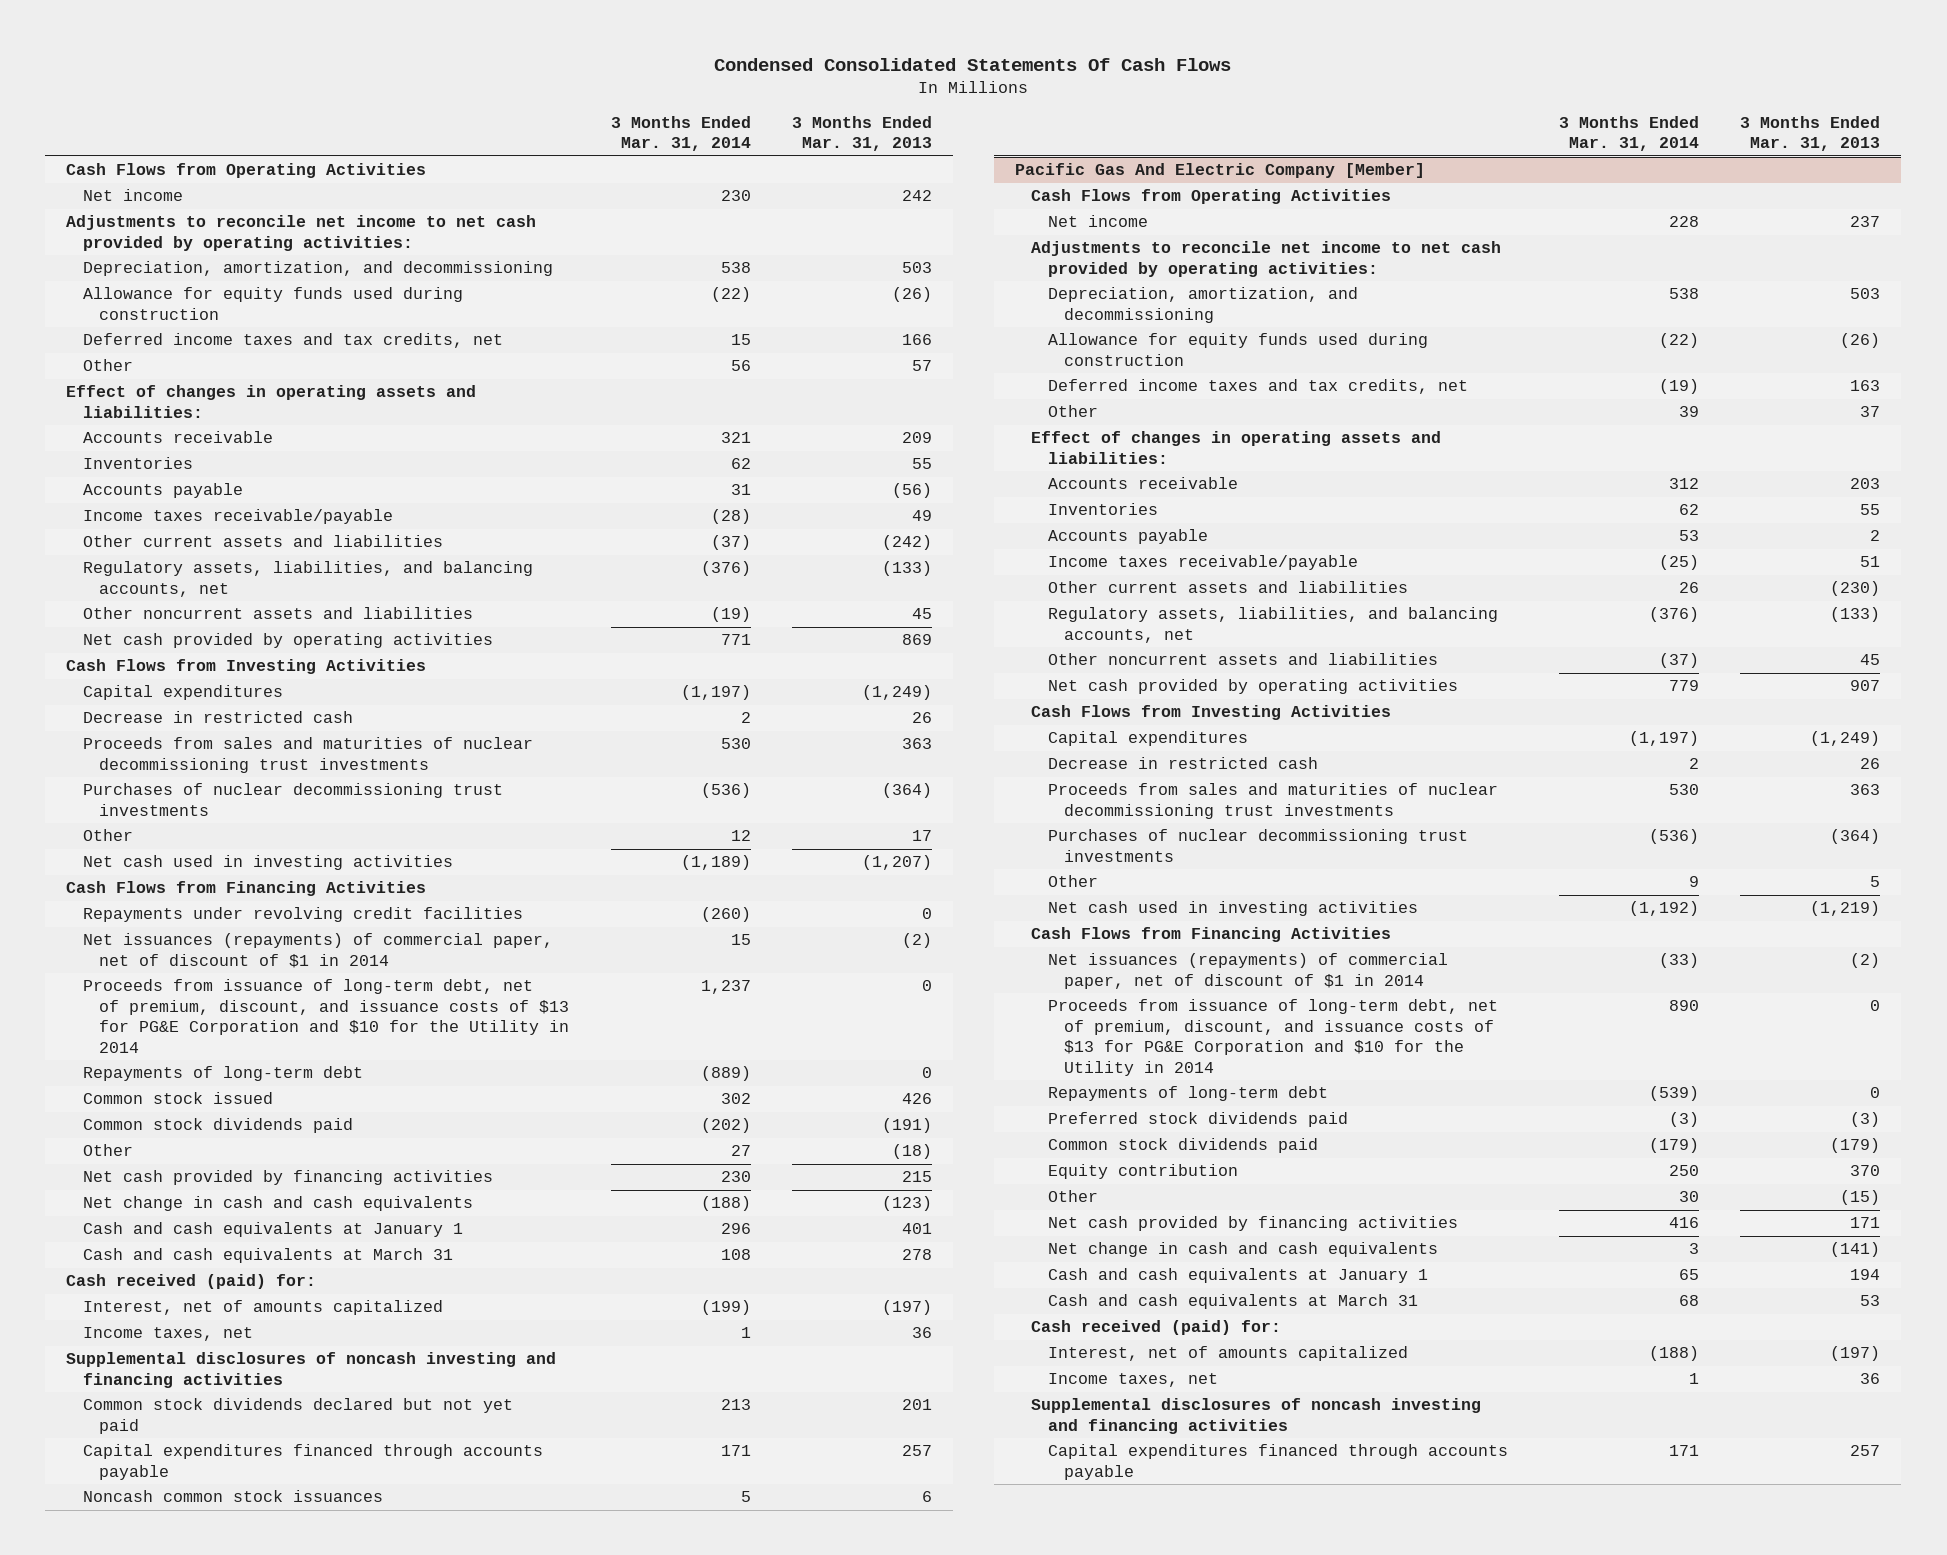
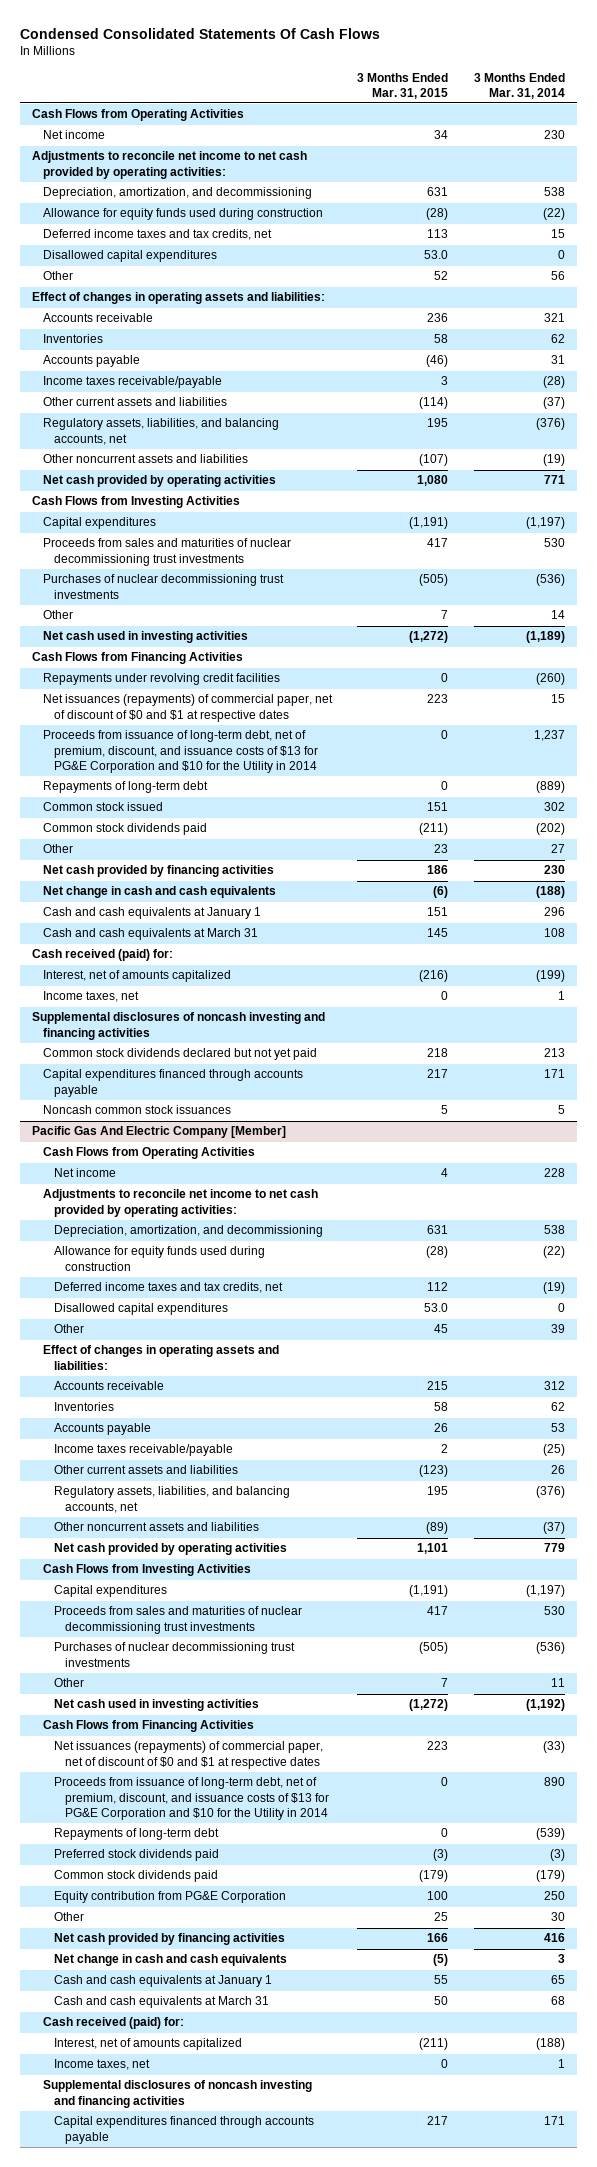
- | 3 Months Ended Mar. 31, 2014 | 3 Months Ended Mar. 31, 2013
+ | 3 Months Ended Mar. 31, 2015 | 3 Months Ended Mar. 31, 2014
+ Disallowed capital expenditures | 53.0 | 0
- Decrease in restricted cash | 2 | 26
- Other | 12 | 17
+ Other | 7 | 14
- Net issuances (repayments) of commercial paper, net of discount of $1 in 2014 | 15 | (2)
+ Net issuances (repayments) of commercial paper, net of discount of $0 and $1 at respective dates | 223 | 15
@ Pacific Gas And Electric Company [Member]
+ Disallowed capital expenditures | 53.0 | 0
- Decrease in restricted cash | 2 | 26
- Other | 9 | 5
+ Other | 7 | 11
- Net issuances (repayments) of commercial paper, net of discount of $1 in 2014 | (33) | (2)
+ Net issuances (repayments) of commercial paper, net of discount of $0 and $1 at respective dates | 223 | (33)
- Equity contribution | 250 | 370
+ Equity contribution from PG&E Corporation | 100 | 250

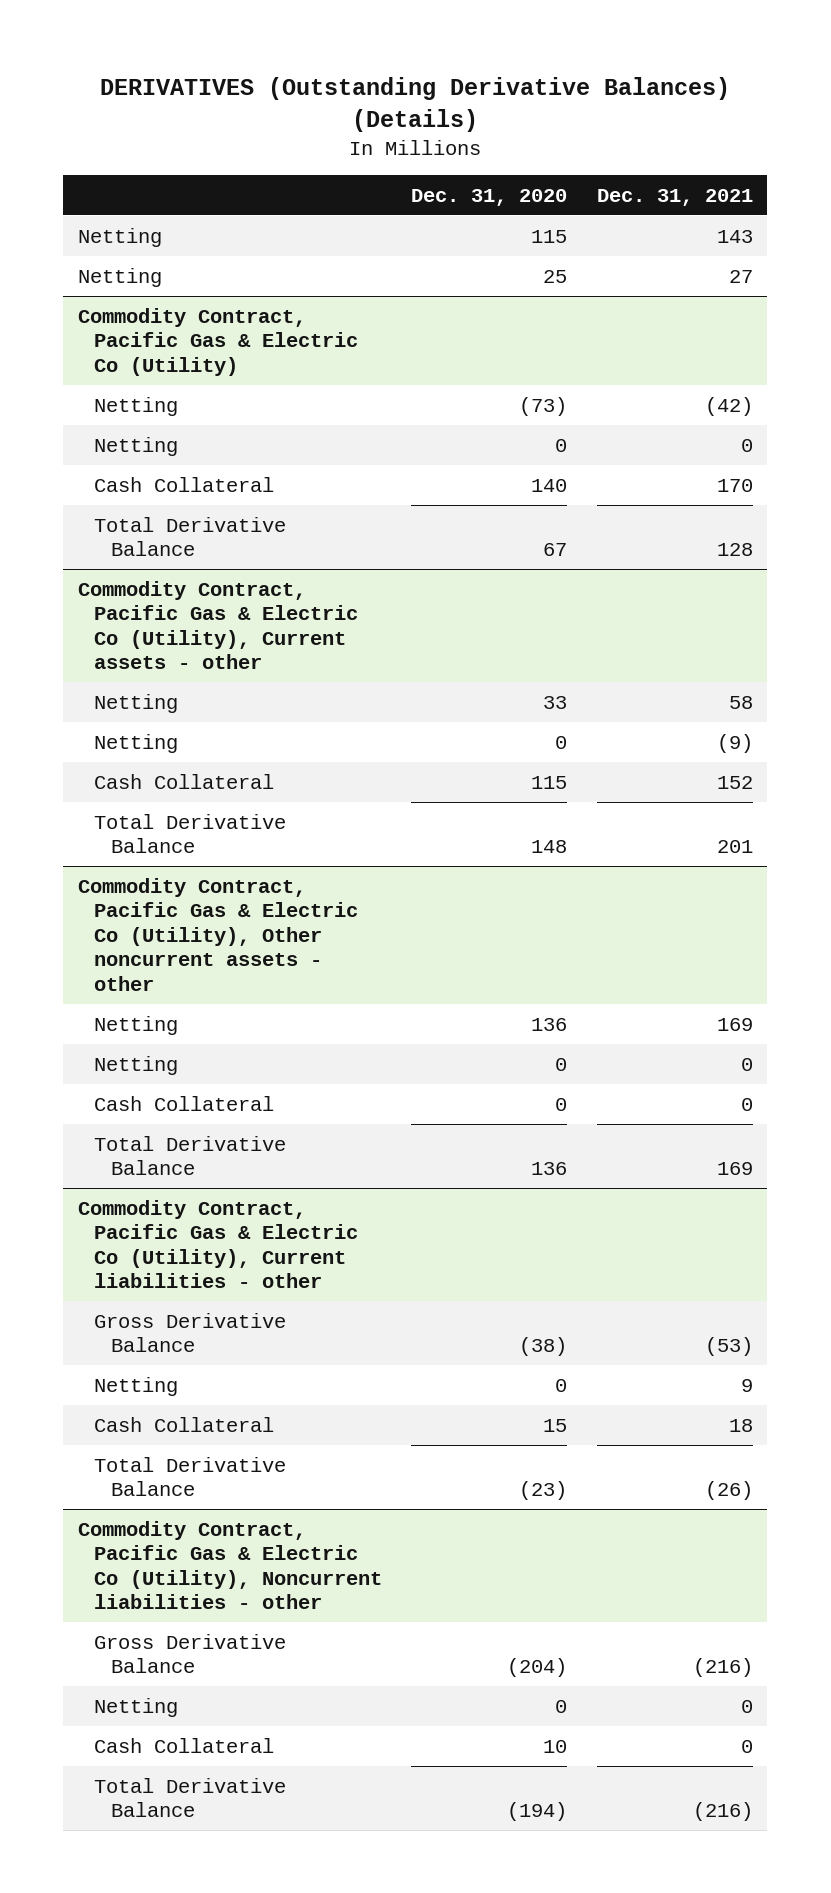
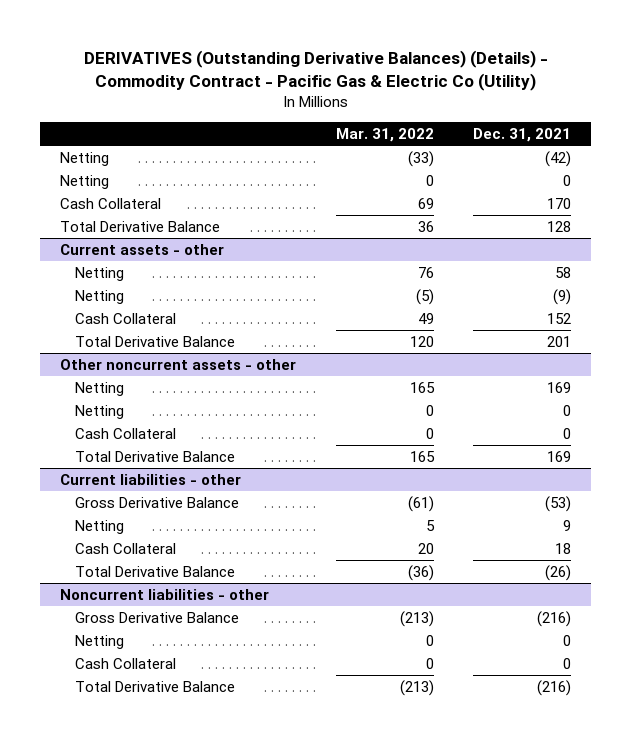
- DERIVATIVES (Outstanding Derivative Balances) (Details)
+ DERIVATIVES (Outstanding Derivative Balances) (Details) - Commodity Contract - Pacific Gas & Electric Co (Utility)
- | Dec. 31, 2020 | Dec. 31, 2021
+ | Mar. 31, 2022 | Dec. 31, 2021
- Netting | 115 | 143
- Netting | 25 | 27
- Commodity Contract, Pacific Gas & Electric Co (Utility)
- Commodity Contract, Pacific Gas & Electric Co (Utility), Current assets - other
+ Current assets - other
- Commodity Contract, Pacific Gas & Electric Co (Utility), Other noncurrent assets - other
+ Other noncurrent assets - other
- Commodity Contract, Pacific Gas & Electric Co (Utility), Current liabilities - other
+ Current liabilities - other
- Commodity Contract, Pacific Gas & Electric Co (Utility), Noncurrent liabilities - other
+ Noncurrent liabilities - other

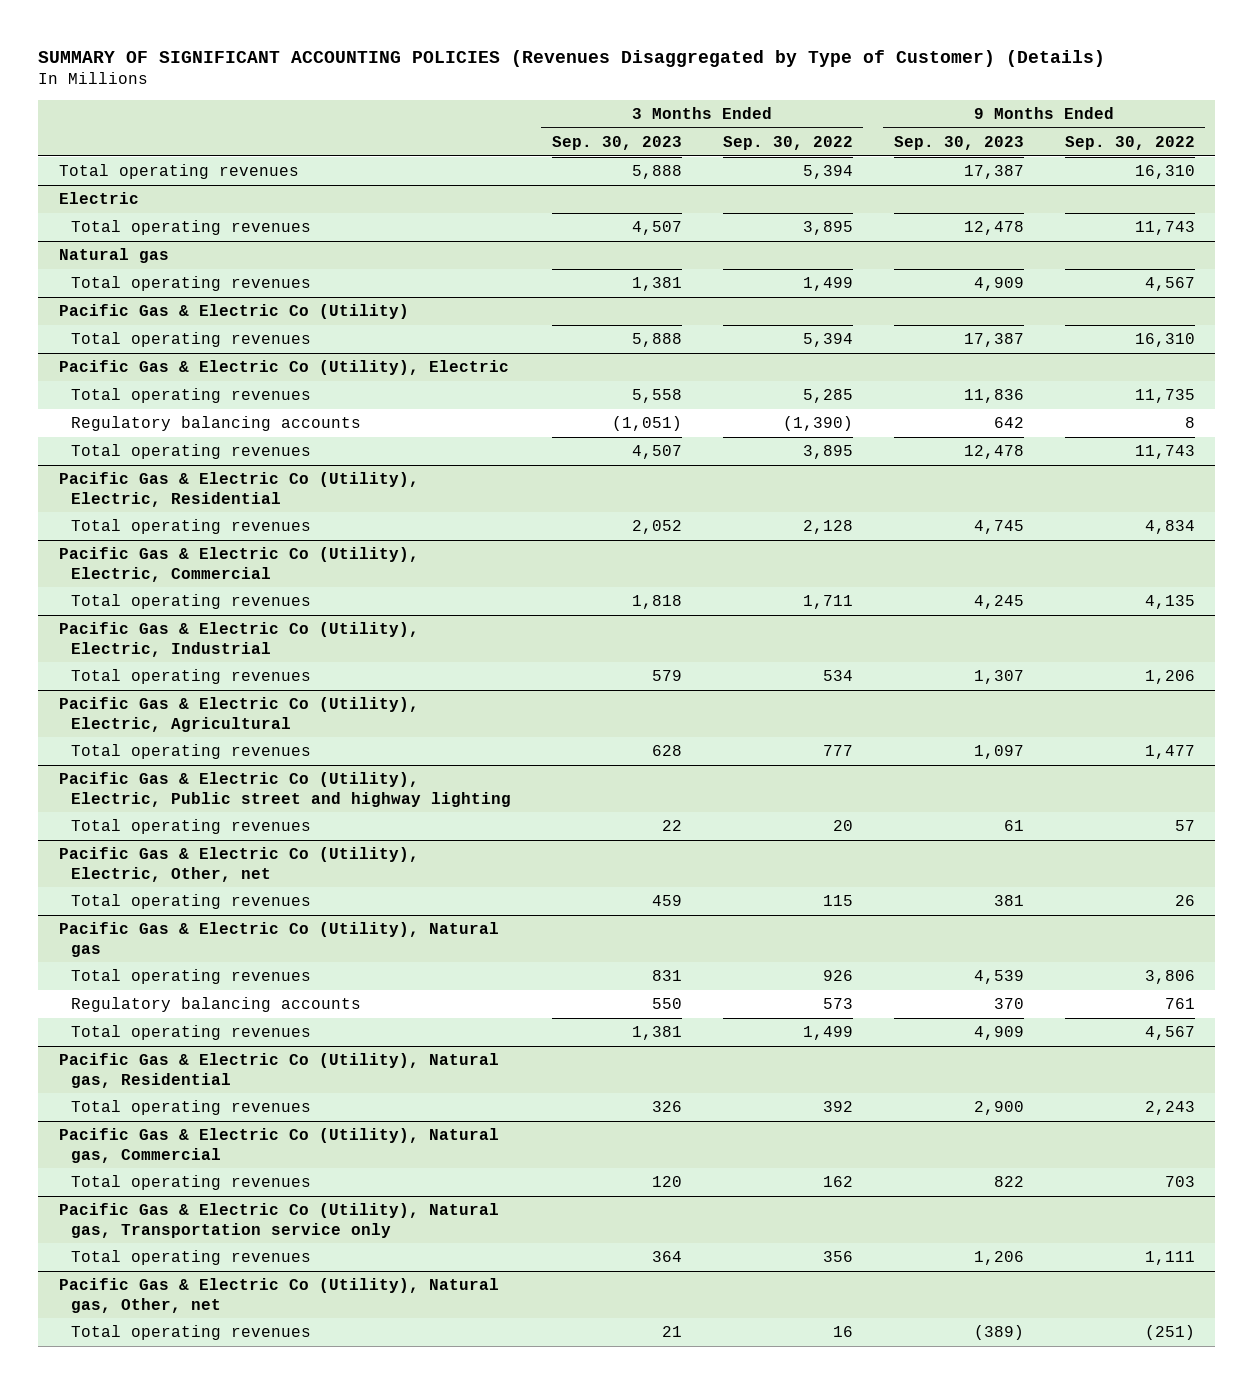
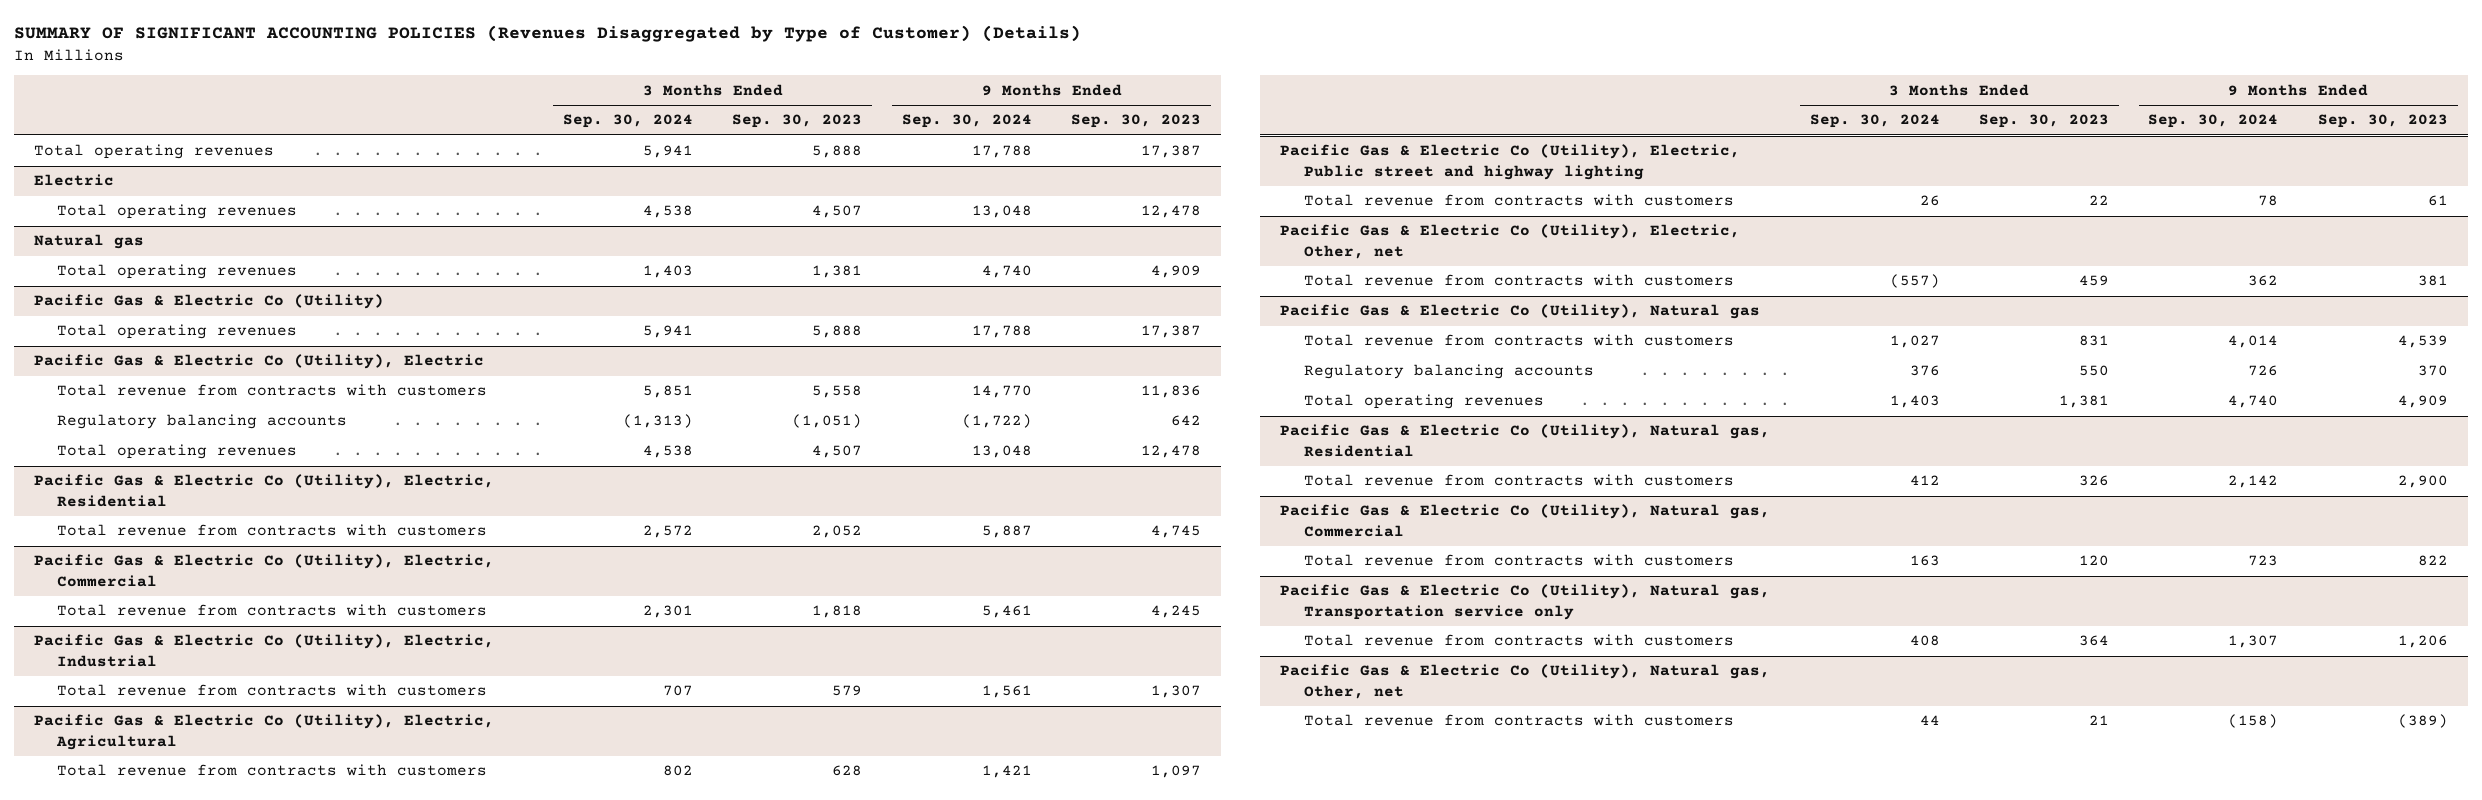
- | 3 Months Ended Sep. 30, 2023 | 3 Months Ended Sep. 30, 2022 | 9 Months Ended Sep. 30, 2023 | 9 Months Ended Sep. 30, 2022
+ | 3 Months Ended Sep. 30, 2024 | 3 Months Ended Sep. 30, 2023 | 9 Months Ended Sep. 30, 2024 | 9 Months Ended Sep. 30, 2023
@ Pacific Gas & Electric Co (Utility), Electric
- Total operating revenues | 5,558 | 5,285 | 11,836 | 11,735
+ Total revenue from contracts with customers | 5,851 | 5,558 | 14,770 | 11,836
@ Pacific Gas & Electric Co (Utility), Electric, Residential
- Total operating revenues | 2,052 | 2,128 | 4,745 | 4,834
+ Total revenue from contracts with customers | 2,572 | 2,052 | 5,887 | 4,745
@ Pacific Gas & Electric Co (Utility), Electric, Commercial
- Total operating revenues | 1,818 | 1,711 | 4,245 | 4,135
+ Total revenue from contracts with customers | 2,301 | 1,818 | 5,461 | 4,245
@ Pacific Gas & Electric Co (Utility), Electric, Industrial
- Total operating revenues | 579 | 534 | 1,307 | 1,206
+ Total revenue from contracts with customers | 707 | 579 | 1,561 | 1,307
@ Pacific Gas & Electric Co (Utility), Electric, Agricultural
- Total operating revenues | 628 | 777 | 1,097 | 1,477
+ Total revenue from contracts with customers | 802 | 628 | 1,421 | 1,097
@ Pacific Gas & Electric Co (Utility), Electric, Public street and highway lighting
- Total operating revenues | 22 | 20 | 61 | 57
+ Total revenue from contracts with customers | 26 | 22 | 78 | 61
@ Pacific Gas & Electric Co (Utility), Electric, Other, net
- Total operating revenues | 459 | 115 | 381 | 26
+ Total revenue from contracts with customers | (557) | 459 | 362 | 381
@ Pacific Gas & Electric Co (Utility), Natural gas
- Total operating revenues | 831 | 926 | 4,539 | 3,806
+ Total revenue from contracts with customers | 1,027 | 831 | 4,014 | 4,539
@ Pacific Gas & Electric Co (Utility), Natural gas, Residential
- Total operating revenues | 326 | 392 | 2,900 | 2,243
+ Total revenue from contracts with customers | 412 | 326 | 2,142 | 2,900
@ Pacific Gas & Electric Co (Utility), Natural gas, Commercial
- Total operating revenues | 120 | 162 | 822 | 703
+ Total revenue from contracts with customers | 163 | 120 | 723 | 822
@ Pacific Gas & Electric Co (Utility), Natural gas, Transportation service only
- Total operating revenues | 364 | 356 | 1,206 | 1,111
+ Total revenue from contracts with customers | 408 | 364 | 1,307 | 1,206
@ Pacific Gas & Electric Co (Utility), Natural gas, Other, net
- Total operating revenues | 21 | 16 | (389) | (251)
+ Total revenue from contracts with customers | 44 | 21 | (158) | (389)

